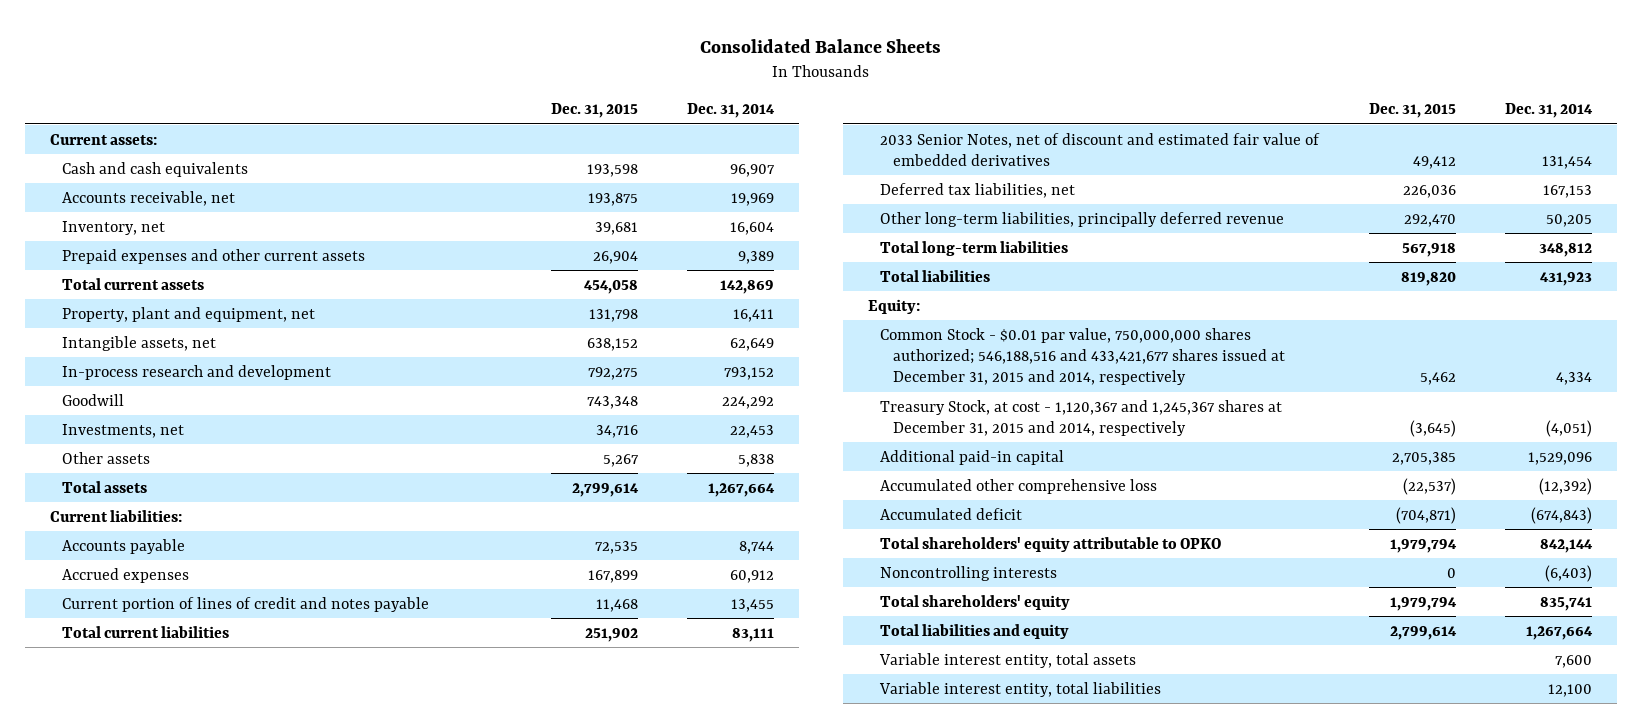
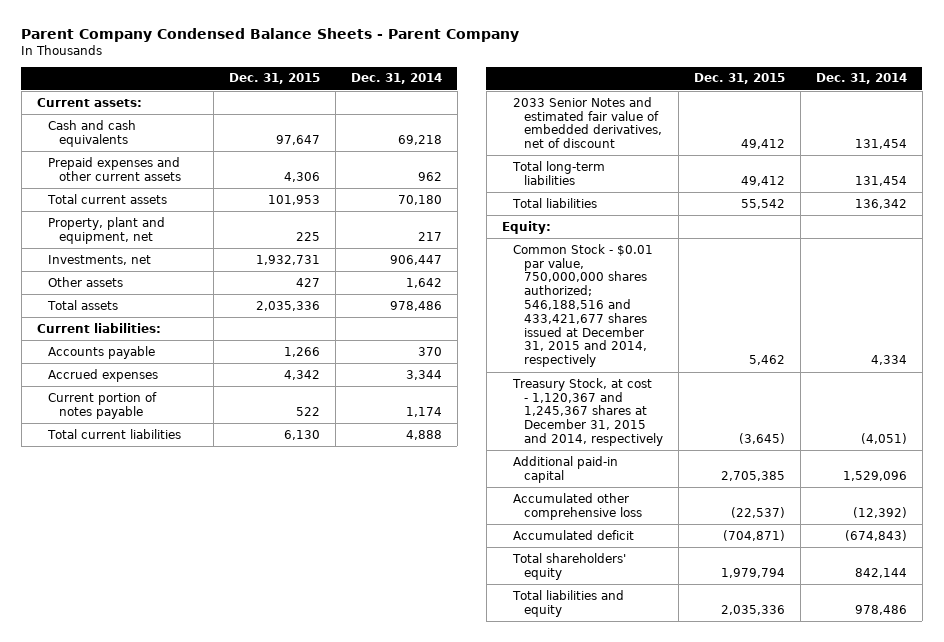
- Consolidated Balance Sheets
+ Parent Company Condensed Balance Sheets - Parent Company
- Cash and cash equivalents | 193,598 | 96,907
- Accounts receivable, net | 193,875 | 19,969
- Inventory, net | 39,681 | 16,604
- Prepaid expenses and other current assets | 26,904 | 9,389
- Total current assets | 454,058 | 142,869
- Property, plant and equipment, net | 131,798 | 16,411
- Intangible assets, net | 638,152 | 62,649
- In-process research and development | 792,275 | 793,152
- Goodwill | 743,348 | 224,292
- Investments, net | 34,716 | 22,453
- Other assets | 5,267 | 5,838
- Total assets | 2,799,614 | 1,267,664
+ Cash and cash equivalents | 97,647 | 69,218
+ Prepaid expenses and other current assets | 4,306 | 962
+ Total current assets | 101,953 | 70,180
+ Property, plant and equipment, net | 225 | 217
+ Investments, net | 1,932,731 | 906,447
+ Other assets | 427 | 1,642
+ Total assets | 2,035,336 | 978,486
- Accounts payable | 72,535 | 8,744
- Accrued expenses | 167,899 | 60,912
- Current portion of lines of credit and notes payable | 11,468 | 13,455
- Total current liabilities | 251,902 | 83,111
- 2033 Senior Notes, net of discount and estimated fair value of embedded derivatives | 49,412 | 131,454
- Deferred tax liabilities, net | 226,036 | 167,153
- Other long-term liabilities, principally deferred revenue | 292,470 | 50,205
- Total long-term liabilities | 567,918 | 348,812
- Total liabilities | 819,820 | 431,923
+ Accounts payable | 1,266 | 370
+ Accrued expenses | 4,342 | 3,344
+ Current portion of notes payable | 522 | 1,174
+ Total current liabilities | 6,130 | 4,888
+ 2033 Senior Notes and estimated fair value of embedded derivatives, net of discount | 49,412 | 131,454
+ Total long-term liabilities | 49,412 | 131,454
+ Total liabilities | 55,542 | 136,342
- Total shareholders' equity attributable to OPKO | 1,979,794 | 842,144
- Noncontrolling interests | 0 | (6,403)
- Total shareholders' equity | 1,979,794 | 835,741
- Total liabilities and equity | 2,799,614 | 1,267,664
- Variable interest entity, total assets | | 7,600
- Variable interest entity, total liabilities | | 12,100
+ Total shareholders' equity | 1,979,794 | 842,144
+ Total liabilities and equity | 2,035,336 | 978,486

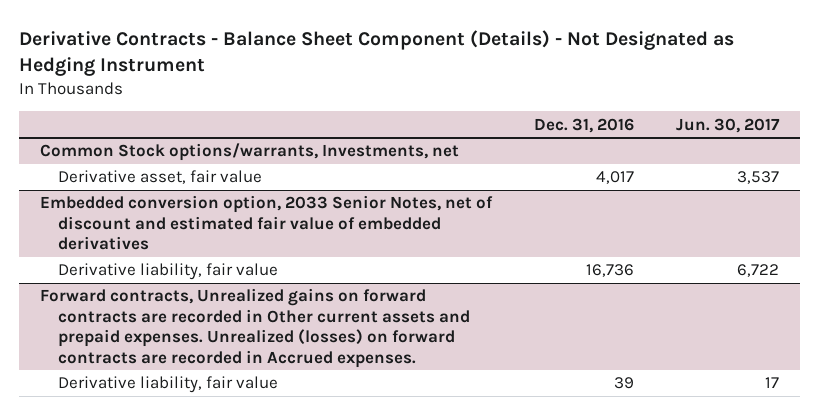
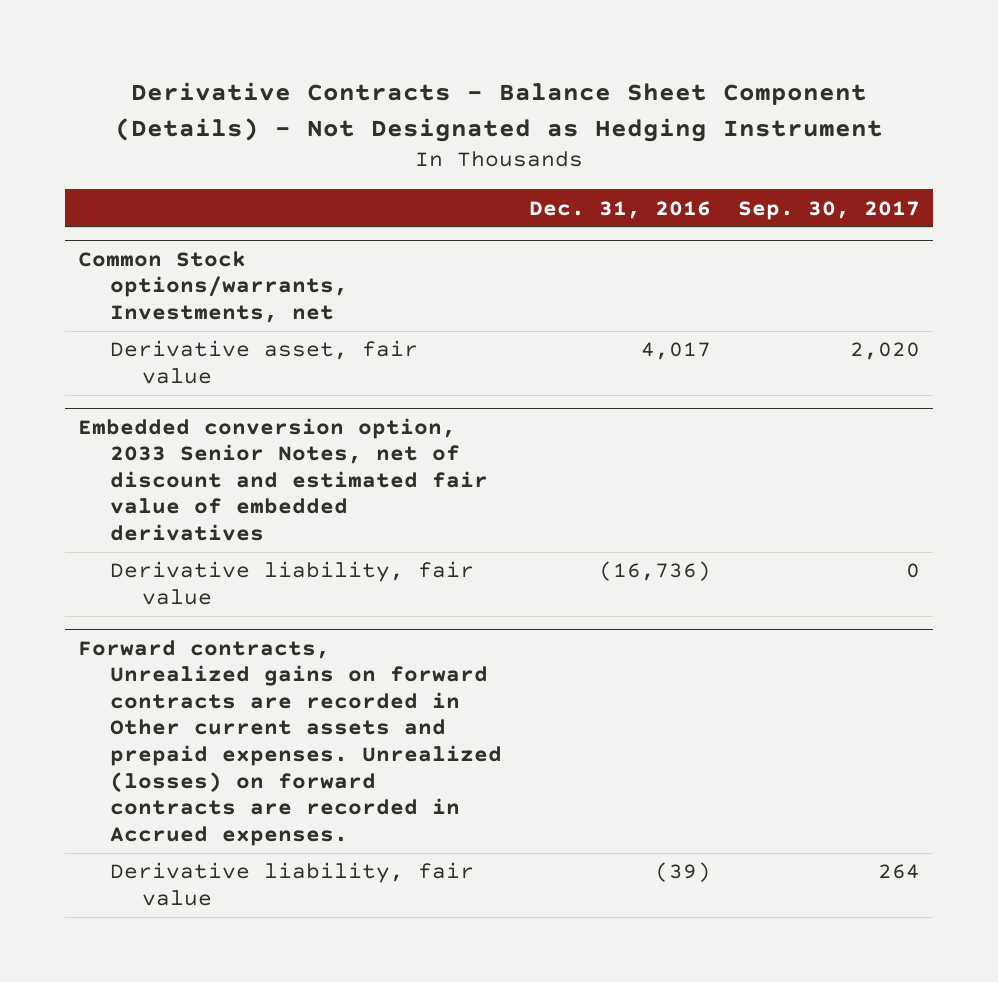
- | Dec. 31, 2016 | Jun. 30, 2017
+ | Dec. 31, 2016 | Sep. 30, 2017
@ Embedded conversion option, 2033 Senior Notes, net of discount and estimated fair value of embedded derivatives
- Derivative liability, fair value | 16,736 | 6,722
+ Derivative liability, fair value | (16,736) | 0
@ Forward contracts, Unrealized gains on forward contracts are recorded in Other current assets and prepaid expenses. Unrealized (losses) on forward contracts are recorded in Accrued expenses.
- Derivative liability, fair value | 39 | 17
+ Derivative liability, fair value | (39) | 264

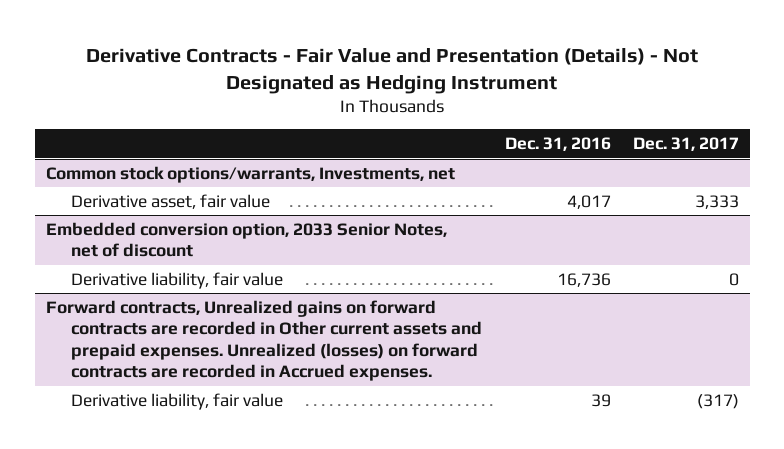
- Derivative Contracts - Balance Sheet Component (Details) - Not Designated as Hedging Instrument
+ Derivative Contracts - Fair Value and Presentation (Details) - Not Designated as Hedging Instrument
- | Dec. 31, 2016 | Sep. 30, 2017
+ | Dec. 31, 2016 | Dec. 31, 2017
- Common Stock options/warrants, Investments, net
+ Common stock options/warrants, Investments, net
- Embedded conversion option, 2033 Senior Notes, net of discount and estimated fair value of embedded derivatives
- Derivative liability, fair value | (16,736) | 0
+ Embedded conversion option, 2033 Senior Notes, net of discount
+ Derivative liability, fair value | 16,736 | 0
@ Forward contracts, Unrealized gains on forward contracts are recorded in Other current assets and prepaid expenses. Unrealized (losses) on forward contracts are recorded in Accrued expenses.
- Derivative liability, fair value | (39) | 264
+ Derivative liability, fair value | 39 | (317)

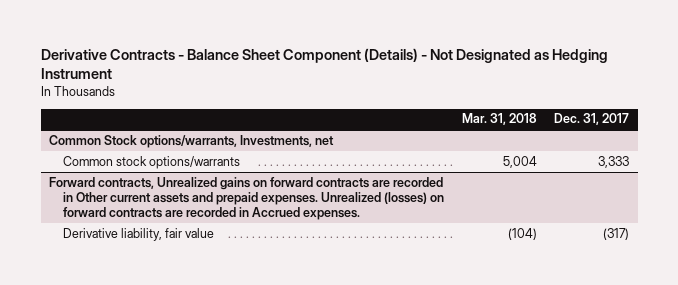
- Derivative Contracts - Fair Value and Presentation (Details) - Not Designated as Hedging Instrument
+ Derivative Contracts - Balance Sheet Component (Details) - Not Designated as Hedging Instrument
- | Dec. 31, 2016 | Dec. 31, 2017
+ | Mar. 31, 2018 | Dec. 31, 2017
- Common stock options/warrants, Investments, net
- Derivative asset, fair value | 4,017 | 3,333
- Embedded conversion option, 2033 Senior Notes, net of discount
- Derivative liability, fair value | 16,736 | 0
+ Common Stock options/warrants, Investments, net
+ Common stock options/warrants | 5,004 | 3,333

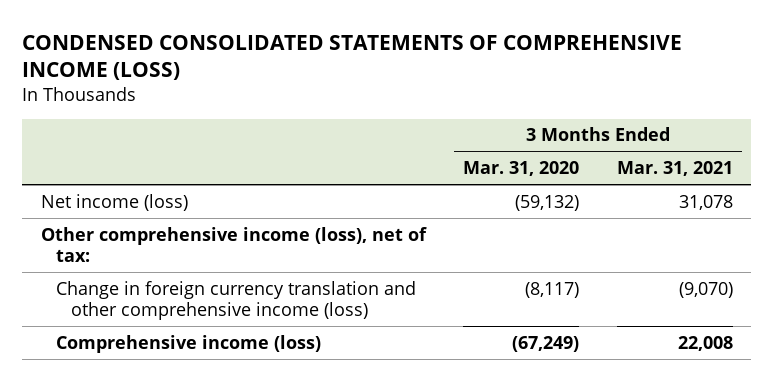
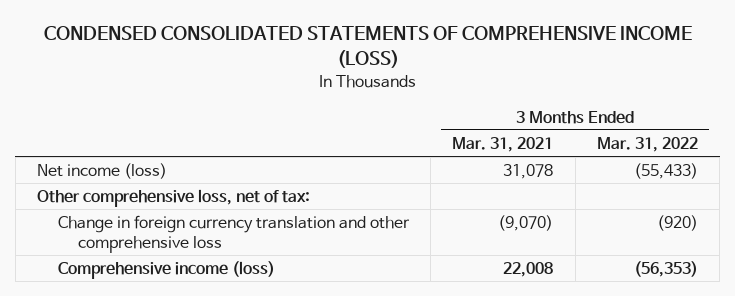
- | 3 Months Ended Mar. 31, 2020 | 3 Months Ended Mar. 31, 2021
+ | 3 Months Ended Mar. 31, 2021 | 3 Months Ended Mar. 31, 2022
- Other comprehensive income (loss), net of tax:
- Change in foreign currency translation and other comprehensive income (loss) | (8,117) | (9,070)
+ Other comprehensive loss, net of tax:
+ Change in foreign currency translation and other comprehensive loss | (9,070) | (920)

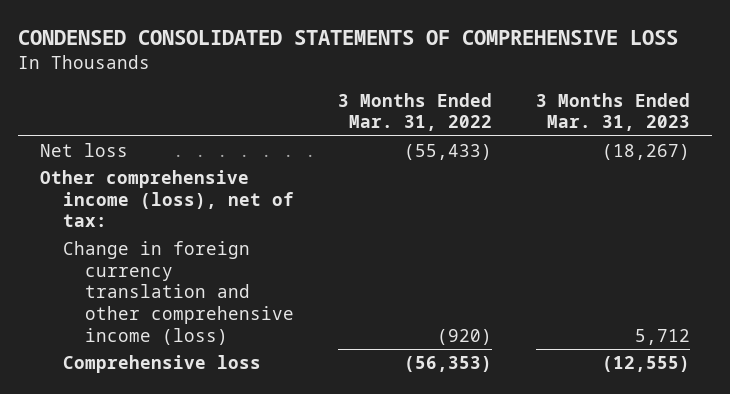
- CONDENSED CONSOLIDATED STATEMENTS OF COMPREHENSIVE INCOME (LOSS)
+ CONDENSED CONSOLIDATED STATEMENTS OF COMPREHENSIVE LOSS
- | 3 Months Ended Mar. 31, 2021 | 3 Months Ended Mar. 31, 2022
+ | 3 Months Ended Mar. 31, 2022 | 3 Months Ended Mar. 31, 2023
- Net income (loss) | 31,078 | (55,433)
- Other comprehensive loss, net of tax:
- Change in foreign currency translation and other comprehensive loss | (9,070) | (920)
- Comprehensive income (loss) | 22,008 | (56,353)
+ Net loss | (55,433) | (18,267)
+ Other comprehensive income (loss), net of tax:
+ Change in foreign currency translation and other comprehensive income (loss) | (920) | 5,712
+ Comprehensive loss | (56,353) | (12,555)

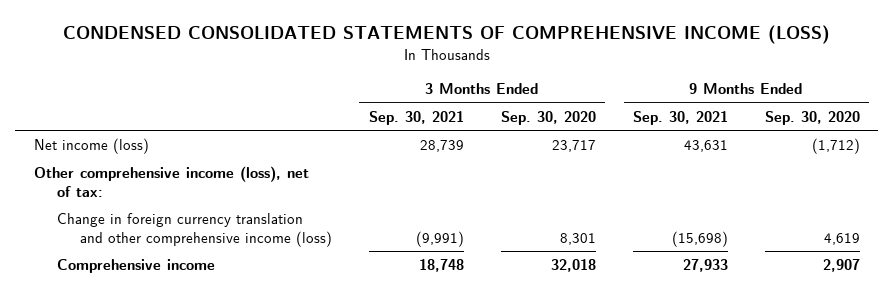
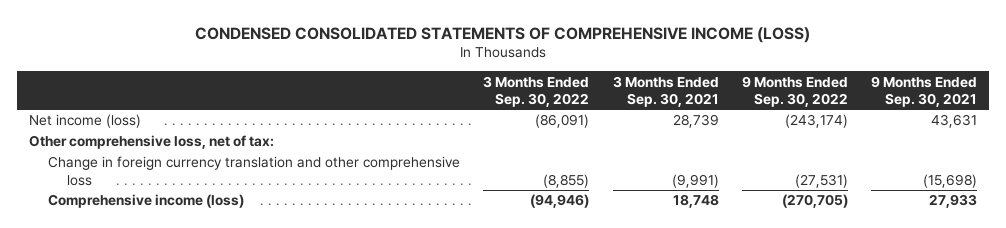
- | 3 Months Ended Sep. 30, 2021 | 3 Months Ended Sep. 30, 2020 | 9 Months Ended Sep. 30, 2021 | 9 Months Ended Sep. 30, 2020
+ | 3 Months Ended Sep. 30, 2022 | 3 Months Ended Sep. 30, 2021 | 9 Months Ended Sep. 30, 2022 | 9 Months Ended Sep. 30, 2021
- Other comprehensive income (loss), net of tax:
- Change in foreign currency translation and other comprehensive income (loss) | (9,991) | 8,301 | (15,698) | 4,619
- Comprehensive income | 18,748 | 32,018 | 27,933 | 2,907
+ Other comprehensive loss, net of tax:
+ Change in foreign currency translation and other comprehensive loss | (8,855) | (9,991) | (27,531) | (15,698)
+ Comprehensive income (loss) | (94,946) | 18,748 | (270,705) | 27,933

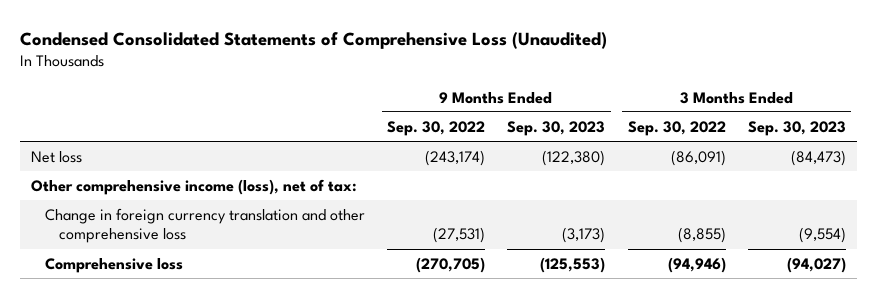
- CONDENSED CONSOLIDATED STATEMENTS OF COMPREHENSIVE INCOME (LOSS)
+ Condensed Consolidated Statements of Comprehensive Loss (Unaudited)
- | 3 Months Ended Sep. 30, 2022 | 3 Months Ended Sep. 30, 2021 | 9 Months Ended Sep. 30, 2022 | 9 Months Ended Sep. 30, 2021
+ | 9 Months Ended Sep. 30, 2022 | 9 Months Ended Sep. 30, 2023 | 3 Months Ended Sep. 30, 2022 | 3 Months Ended Sep. 30, 2023
- Net income (loss) | (86,091) | 28,739 | (243,174) | 43,631
- Other comprehensive loss, net of tax:
+ Net loss | (243,174) | (122,380) | (86,091) | (84,473)
+ Other comprehensive income (loss), net of tax:
- Comprehensive income (loss) | (94,946) | 18,748 | (270,705) | 27,933
+ Comprehensive loss | (270,705) | (125,553) | (94,946) | (94,027)

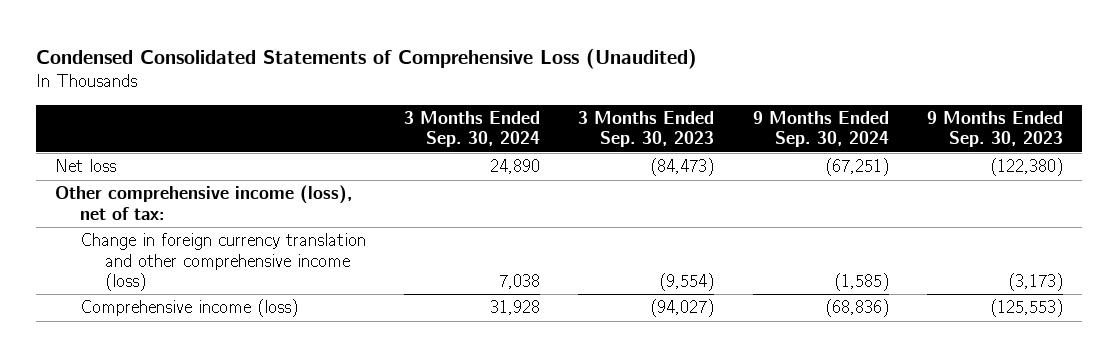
- | 9 Months Ended Sep. 30, 2022 | 9 Months Ended Sep. 30, 2023 | 3 Months Ended Sep. 30, 2022 | 3 Months Ended Sep. 30, 2023
+ | 3 Months Ended Sep. 30, 2024 | 3 Months Ended Sep. 30, 2023 | 9 Months Ended Sep. 30, 2024 | 9 Months Ended Sep. 30, 2023
- Change in foreign currency translation and other comprehensive loss | (27,531) | (3,173) | (8,855) | (9,554)
- Comprehensive loss | (270,705) | (125,553) | (94,946) | (94,027)
+ Change in foreign currency translation and other comprehensive income (loss) | 7,038 | (9,554) | (1,585) | (3,173)
+ Comprehensive income (loss) | 31,928 | (94,027) | (68,836) | (125,553)

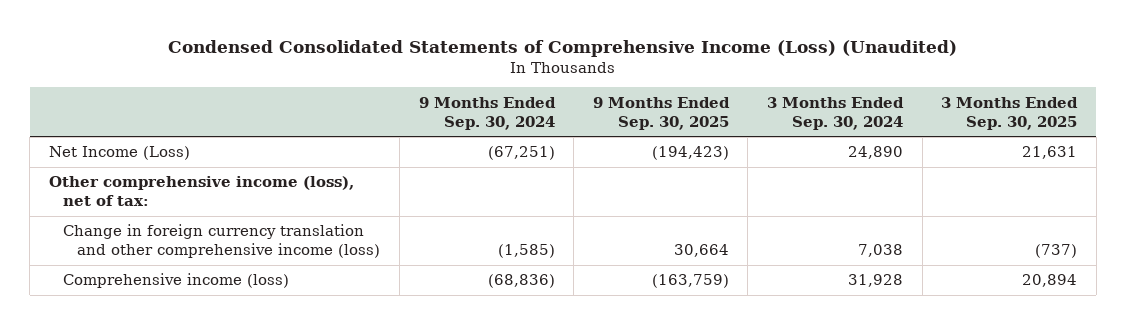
- Condensed Consolidated Statements of Comprehensive Loss (Unaudited)
+ Condensed Consolidated Statements of Comprehensive Income (Loss) (Unaudited)
- | 3 Months Ended Sep. 30, 2024 | 3 Months Ended Sep. 30, 2023 | 9 Months Ended Sep. 30, 2024 | 9 Months Ended Sep. 30, 2023
+ | 9 Months Ended Sep. 30, 2024 | 9 Months Ended Sep. 30, 2025 | 3 Months Ended Sep. 30, 2024 | 3 Months Ended Sep. 30, 2025
- Net loss | 24,890 | (84,473) | (67,251) | (122,380)
+ Net Income (Loss) | (67,251) | (194,423) | 24,890 | 21,631

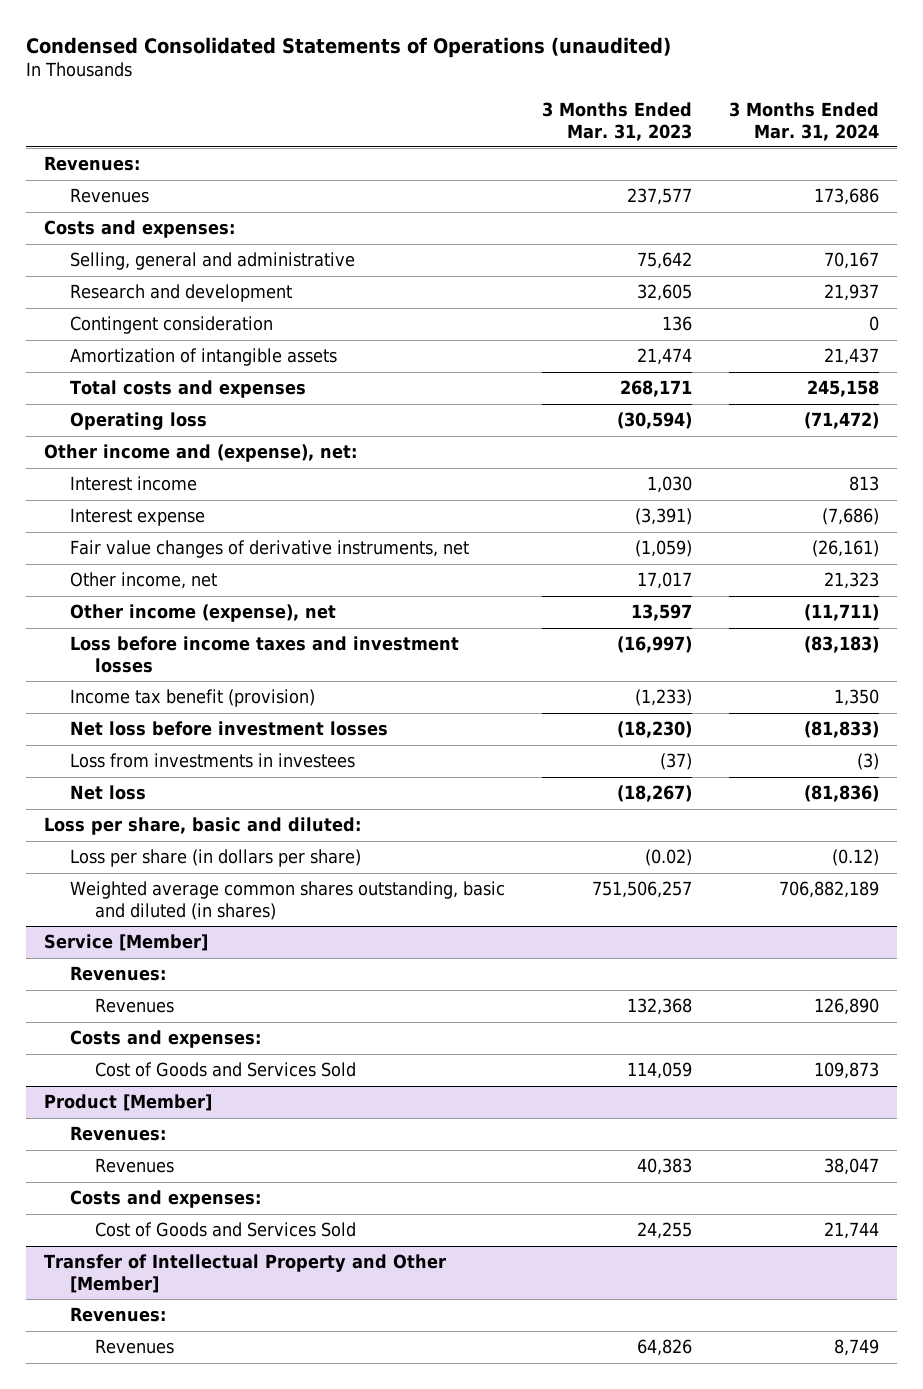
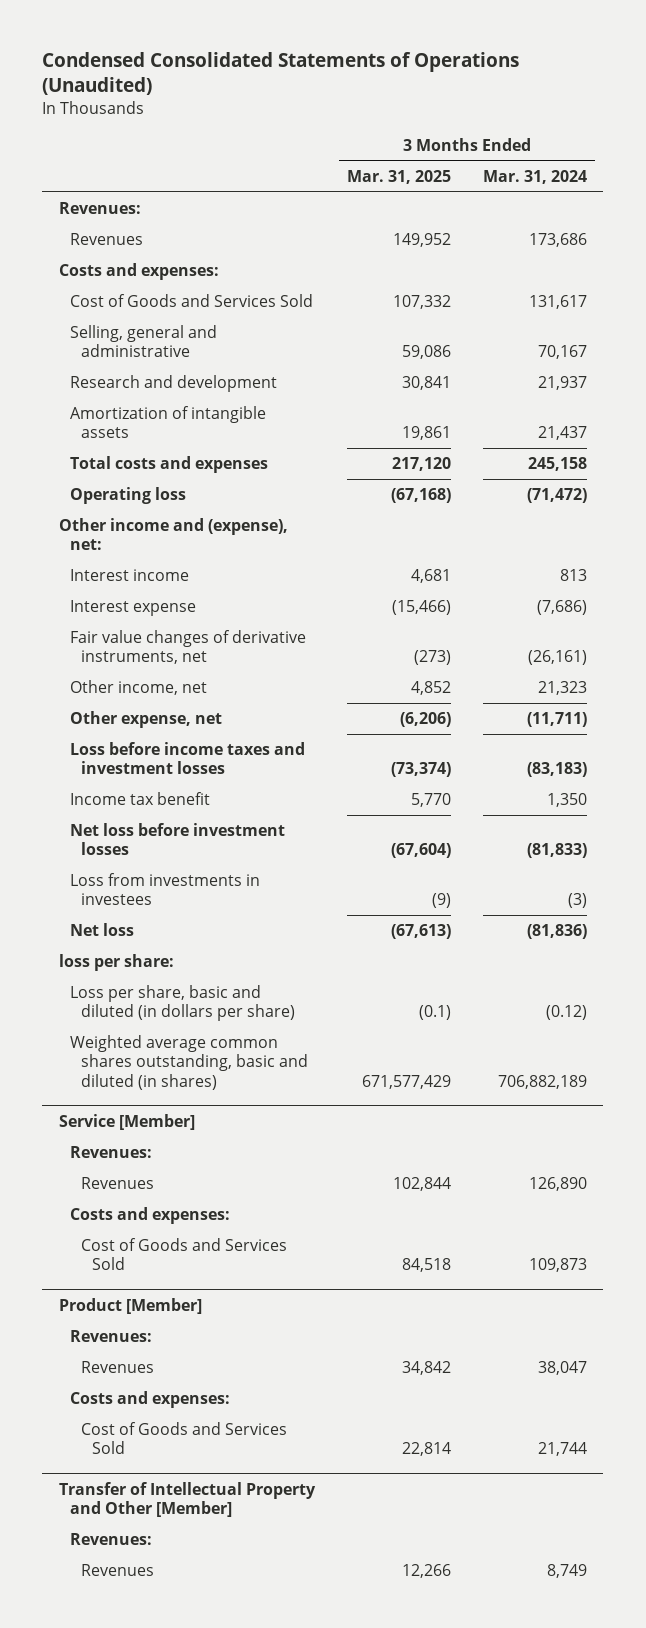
- Condensed Consolidated Statements of Operations (unaudited)
+ Condensed Consolidated Statements of Operations (Unaudited)
- | 3 Months Ended Mar. 31, 2023 | 3 Months Ended Mar. 31, 2024
+ | 3 Months Ended Mar. 31, 2025 | 3 Months Ended Mar. 31, 2024
+ Cost of Goods and Services Sold | 107,332 | 131,617
- Contingent consideration | 136 | 0
- Other income (expense), net | 13,597 | (11,711)
+ Other expense, net | (6,206) | (11,711)
- Income tax benefit (provision) | (1,233) | 1,350
+ Income tax benefit | 5,770 | 1,350
- Loss per share, basic and diluted:
- Loss per share (in dollars per share) | (0.02) | (0.12)
+ loss per share:
+ Loss per share, basic and diluted (in dollars per share) | (0.1) | (0.12)

